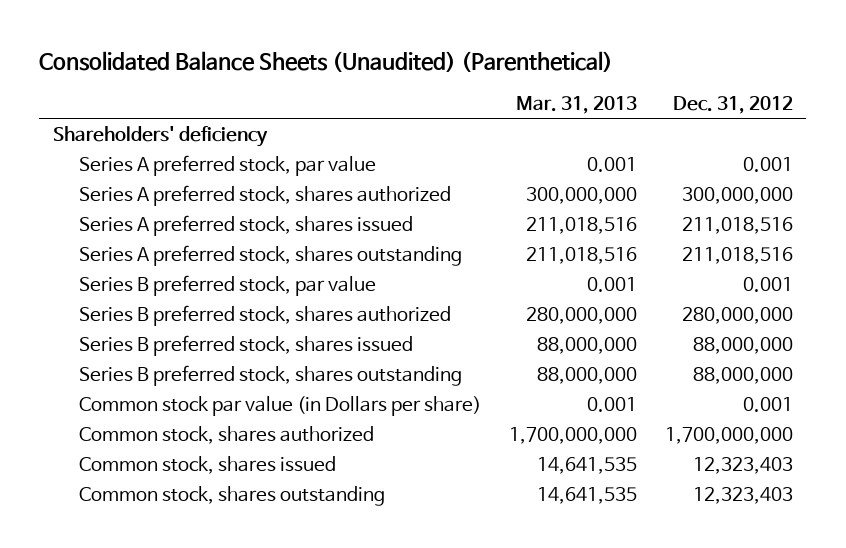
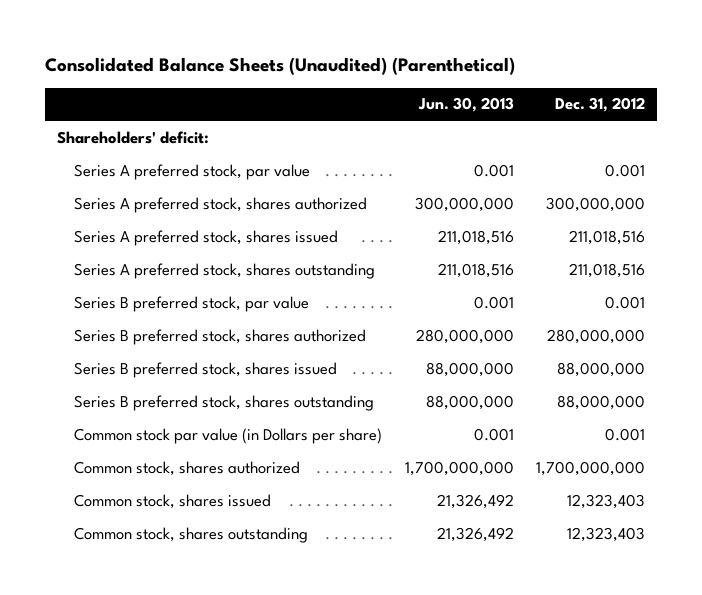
- | Mar. 31, 2013 | Dec. 31, 2012
+ | Jun. 30, 2013 | Dec. 31, 2012
- Shareholders' deficiency
+ Shareholders' deficit:

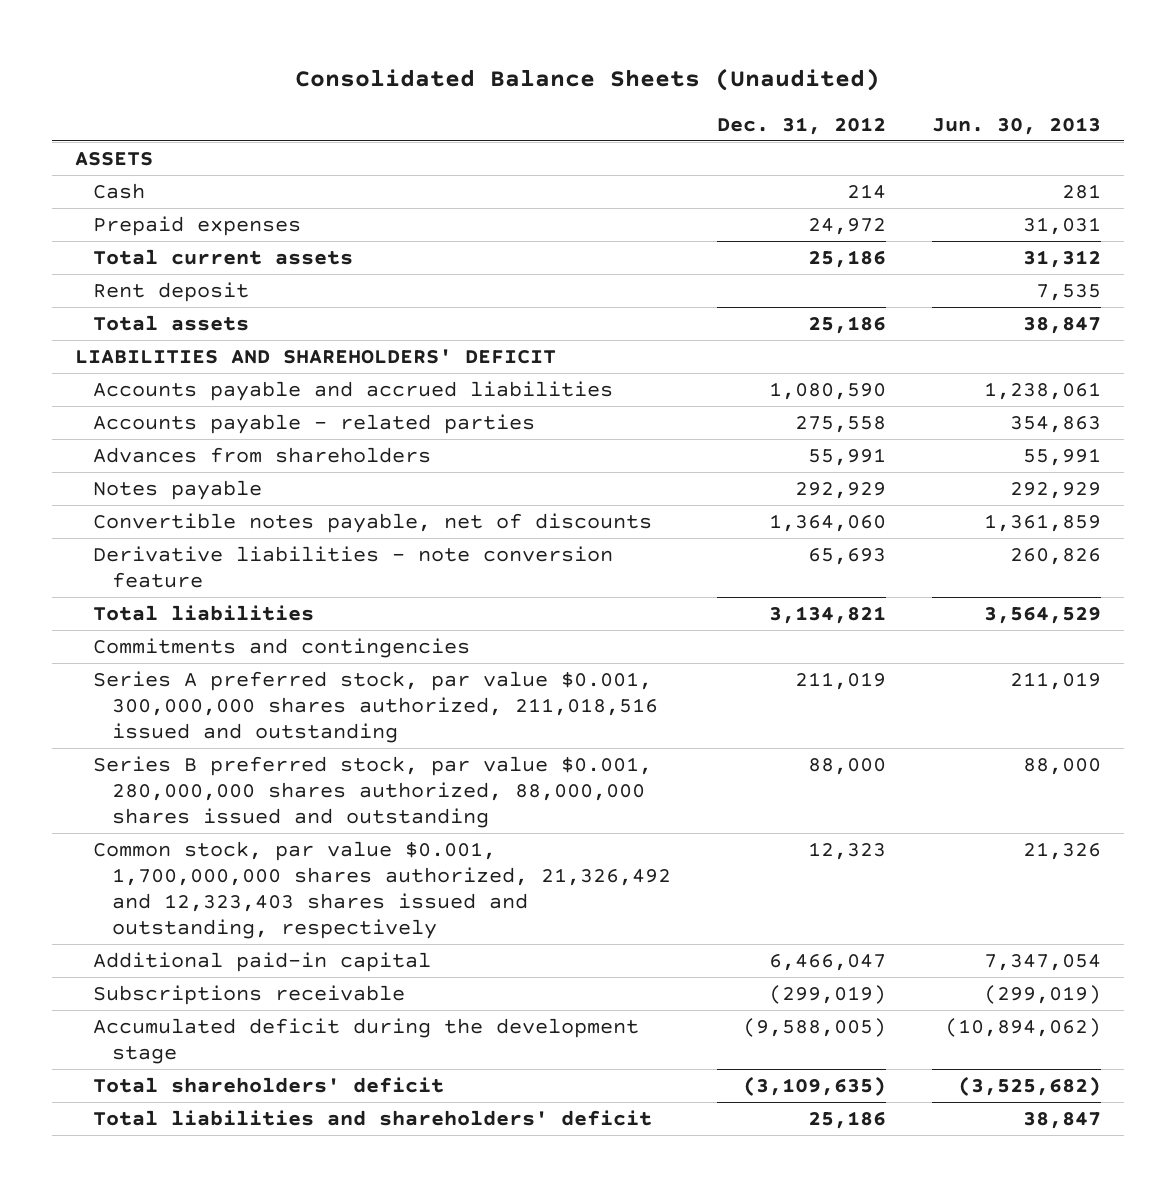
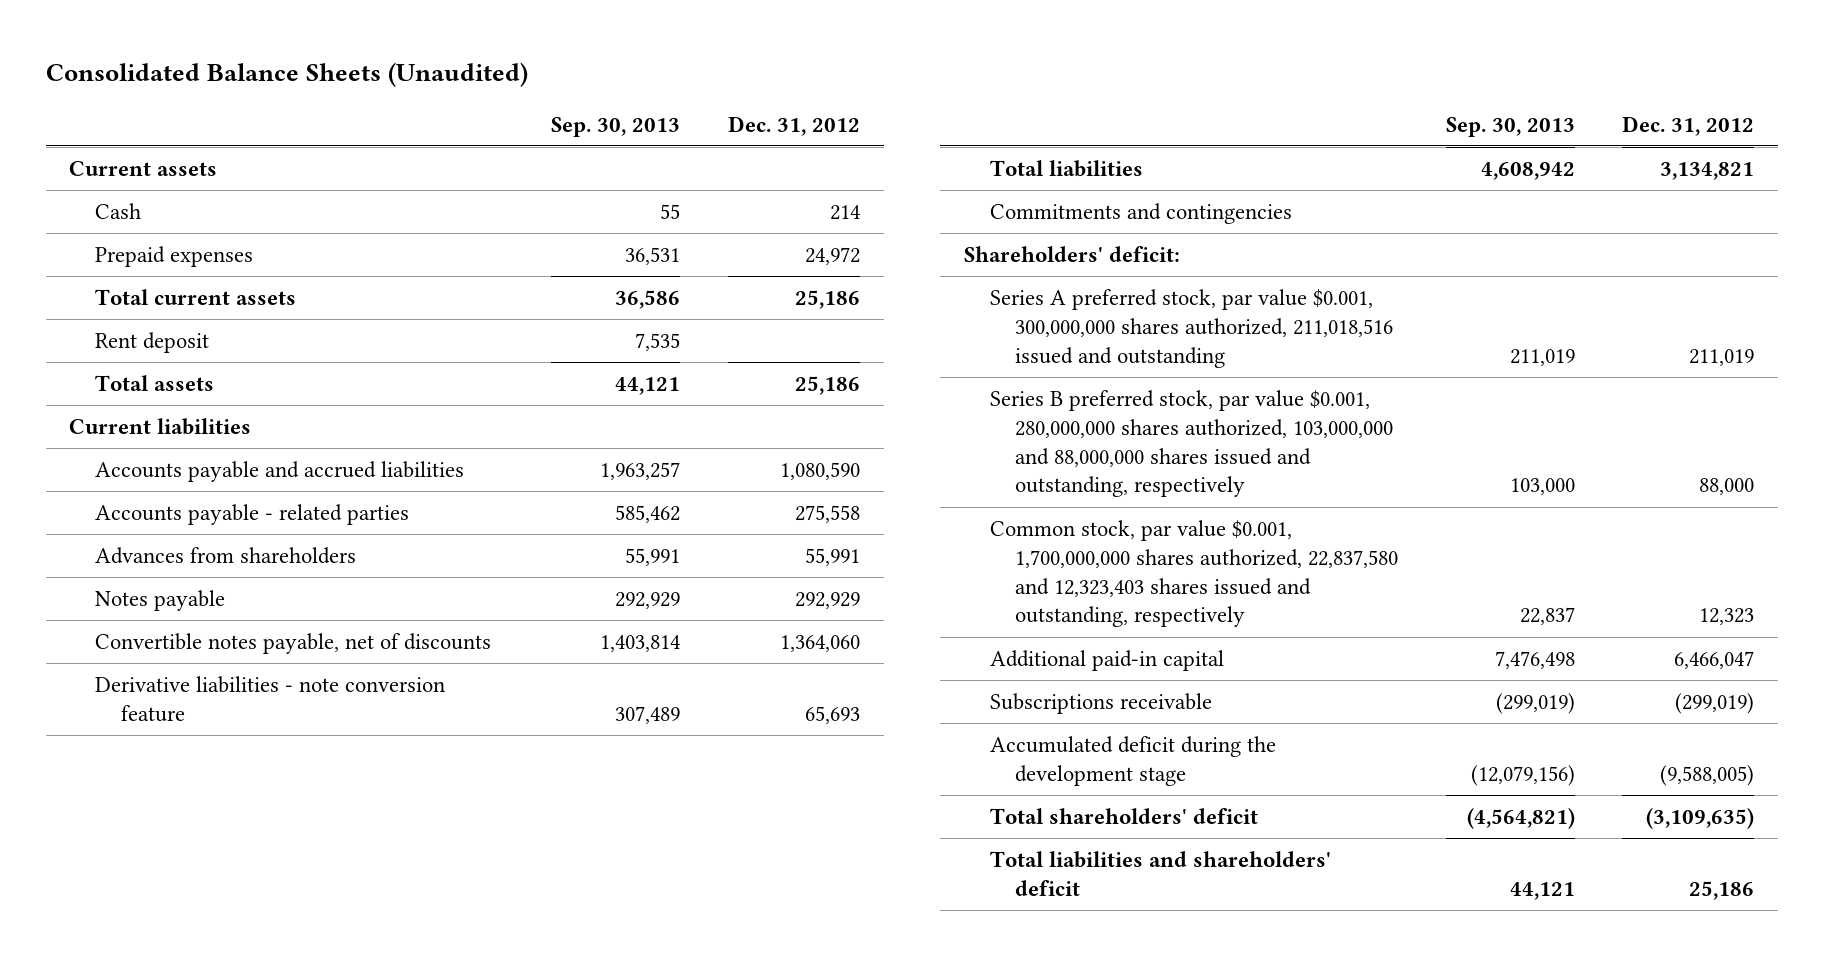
- | Dec. 31, 2012 | Jun. 30, 2013
+ | Sep. 30, 2013 | Dec. 31, 2012
- ASSETS
+ Current assets
- LIABILITIES AND SHAREHOLDERS' DEFICIT
+ Current liabilities
+ Shareholders' deficit:
- Series B preferred stock, par value $0.001, 280,000,000 shares authorized, 88,000,000 shares issued and outstanding | 88,000 | 88,000
- Common stock, par value $0.001, 1,700,000,000 shares authorized, 21,326,492 and 12,323,403 shares issued and outstanding, respectively | 12,323 | 21,326
+ Series B preferred stock, par value $0.001, 280,000,000 shares authorized, 103,000,000 and 88,000,000 shares issued and outstanding, respectively | 103,000 | 88,000
+ Common stock, par value $0.001, 1,700,000,000 shares authorized, 22,837,580 and 12,323,403 shares issued and outstanding, respectively | 22,837 | 12,323

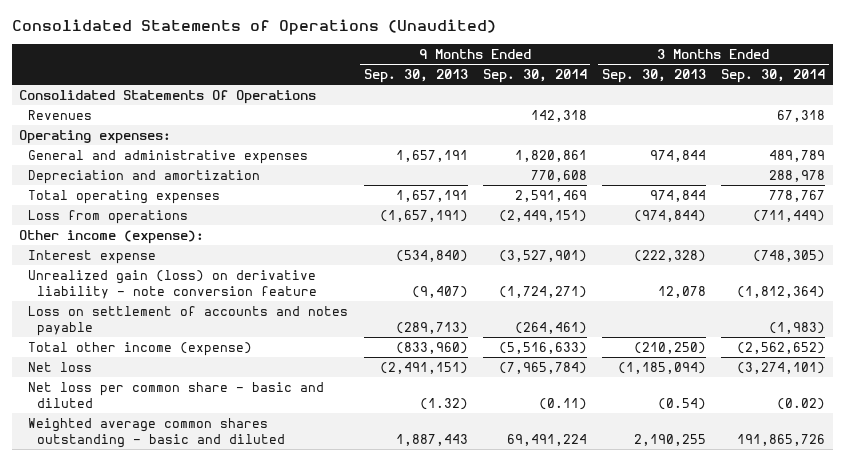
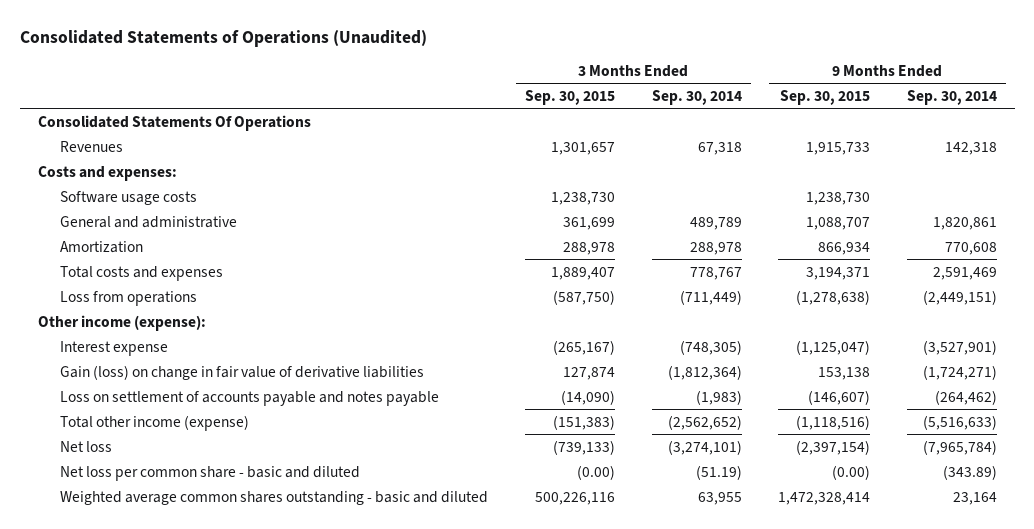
- | 9 Months Ended Sep. 30, 2013 | 9 Months Ended Sep. 30, 2014 | 3 Months Ended Sep. 30, 2013 | 3 Months Ended Sep. 30, 2014
+ | 3 Months Ended Sep. 30, 2015 | 3 Months Ended Sep. 30, 2014 | 9 Months Ended Sep. 30, 2015 | 9 Months Ended Sep. 30, 2014
- Operating expenses:
- General and administrative expenses | 1,657,191 | 1,820,861 | 974,844 | 489,789
- Depreciation and amortization | | 770,608 | | 288,978
- Total operating expenses | 1,657,191 | 2,591,469 | 974,844 | 778,767
+ Costs and expenses:
+ Software usage costs | 1,238,730 | | 1,238,730 |
+ General and administrative | 361,699 | 489,789 | 1,088,707 | 1,820,861
+ Amortization | 288,978 | 288,978 | 866,934 | 770,608
+ Total costs and expenses | 1,889,407 | 778,767 | 3,194,371 | 2,591,469
- Unrealized gain (loss) on derivative liability - note conversion feature | (9,407) | (1,724,271) | 12,078 | (1,812,364)
- Loss on settlement of accounts and notes payable | (289,713) | (264,461) | | (1,983)
+ Gain (loss) on change in fair value of derivative liabilities | 127,874 | (1,812,364) | 153,138 | (1,724,271)
+ Loss on settlement of accounts payable and notes payable | (14,090) | (1,983) | (146,607) | (264,462)
- Net loss per common share - basic and diluted | (1.32) | (0.11) | (0.54) | (0.02)
- Weighted average common shares outstanding - basic and diluted | 1,887,443 | 69,491,224 | 2,190,255 | 191,865,726
+ Net loss per common share - basic and diluted | (0.00) | (51.19) | (0.00) | (343.89)
+ Weighted average common shares outstanding - basic and diluted | 500,226,116 | 63,955 | 1,472,328,414 | 23,164

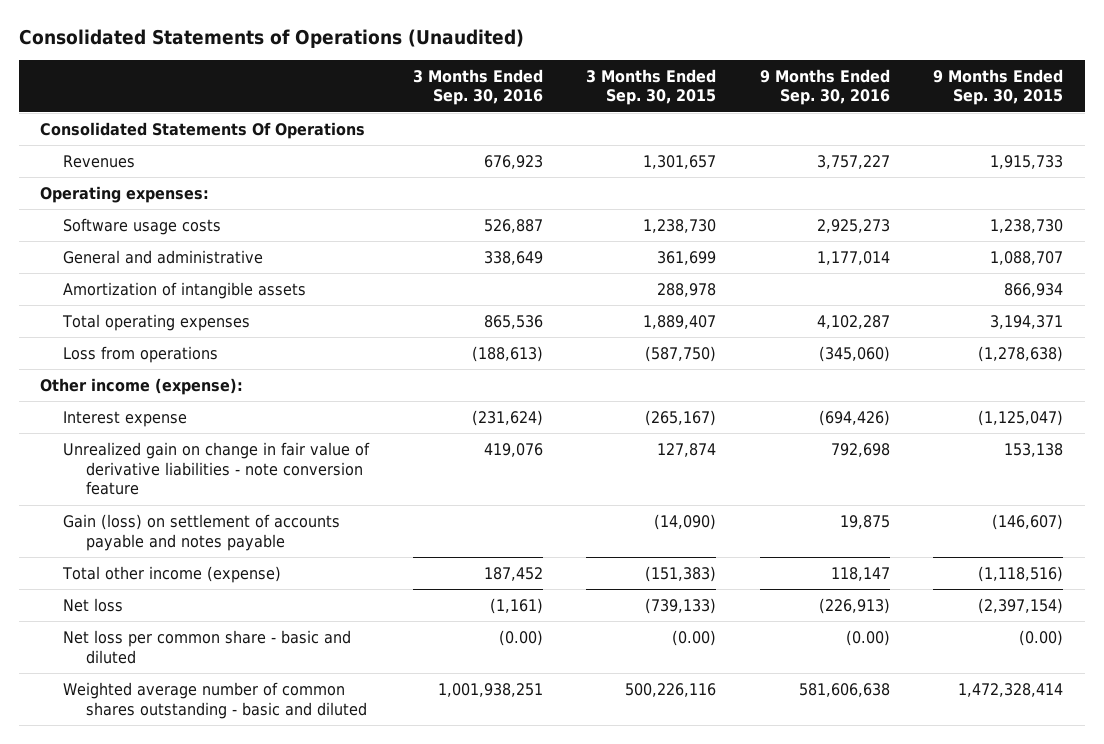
- | 3 Months Ended Sep. 30, 2015 | 3 Months Ended Sep. 30, 2014 | 9 Months Ended Sep. 30, 2015 | 9 Months Ended Sep. 30, 2014
+ | 3 Months Ended Sep. 30, 2016 | 3 Months Ended Sep. 30, 2015 | 9 Months Ended Sep. 30, 2016 | 9 Months Ended Sep. 30, 2015
- Costs and expenses:
+ Operating expenses:
- Amortization | 288,978 | 288,978 | 866,934 | 770,608
- Total costs and expenses | 1,889,407 | 778,767 | 3,194,371 | 2,591,469
+ Amortization of intangible assets | | 288,978 | | 866,934
+ Total operating expenses | 865,536 | 1,889,407 | 4,102,287 | 3,194,371
- Gain (loss) on change in fair value of derivative liabilities | 127,874 | (1,812,364) | 153,138 | (1,724,271)
- Loss on settlement of accounts payable and notes payable | (14,090) | (1,983) | (146,607) | (264,462)
+ Unrealized gain on change in fair value of derivative liabilities - note conversion feature | 419,076 | 127,874 | 792,698 | 153,138
+ Gain (loss) on settlement of accounts payable and notes payable | | (14,090) | 19,875 | (146,607)
- Weighted average common shares outstanding - basic and diluted | 500,226,116 | 63,955 | 1,472,328,414 | 23,164
+ Weighted average number of common shares outstanding - basic and diluted | 1,001,938,251 | 500,226,116 | 581,606,638 | 1,472,328,414

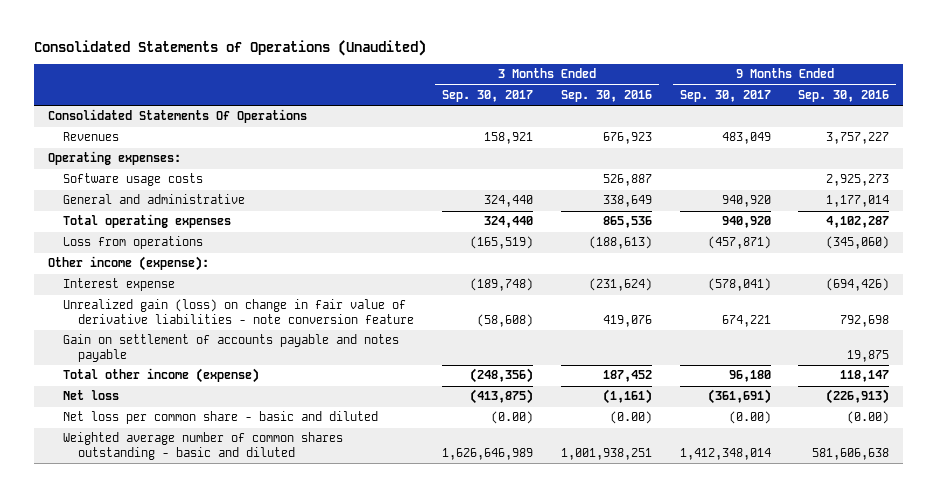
- | 3 Months Ended Sep. 30, 2016 | 3 Months Ended Sep. 30, 2015 | 9 Months Ended Sep. 30, 2016 | 9 Months Ended Sep. 30, 2015
+ | 3 Months Ended Sep. 30, 2017 | 3 Months Ended Sep. 30, 2016 | 9 Months Ended Sep. 30, 2017 | 9 Months Ended Sep. 30, 2016
- Amortization of intangible assets | | 288,978 | | 866,934
- Unrealized gain on change in fair value of derivative liabilities - note conversion feature | 419,076 | 127,874 | 792,698 | 153,138
- Gain (loss) on settlement of accounts payable and notes payable | | (14,090) | 19,875 | (146,607)
+ Unrealized gain (loss) on change in fair value of derivative liabilities - note conversion feature | (58,608) | 419,076 | 674,221 | 792,698
+ Gain on settlement of accounts payable and notes payable | | | | 19,875

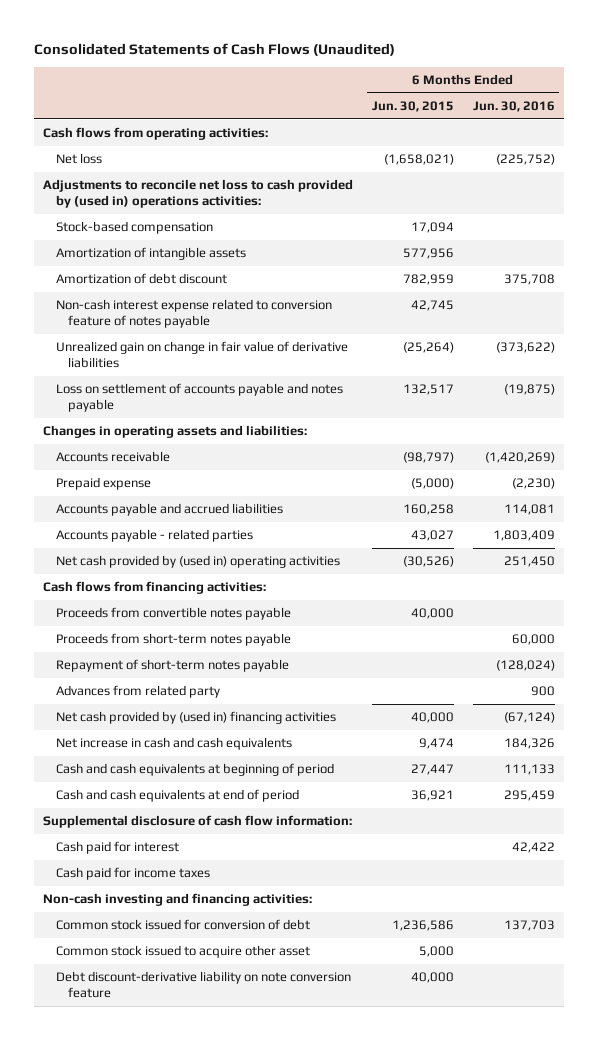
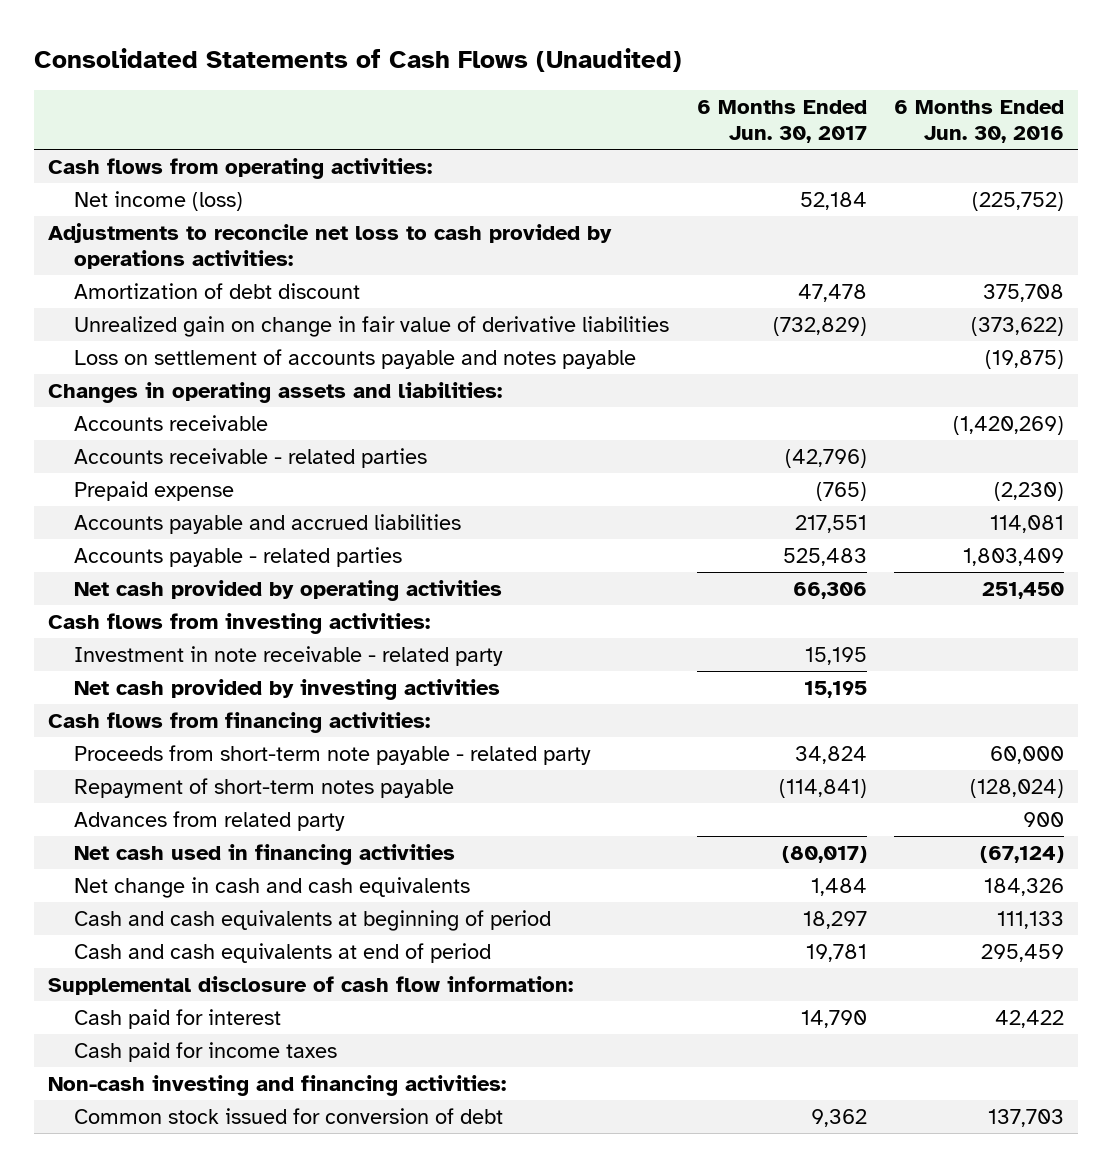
- | 6 Months Ended Jun. 30, 2015 | 6 Months Ended Jun. 30, 2016
+ | 6 Months Ended Jun. 30, 2017 | 6 Months Ended Jun. 30, 2016
- Net loss | (1,658,021) | (225,752)
- Adjustments to reconcile net loss to cash provided by (used in) operations activities:
- Stock-based compensation | 17,094 |
- Amortization of intangible assets | 577,956 |
+ Net income (loss) | 52,184 | (225,752)
+ Adjustments to reconcile net loss to cash provided by operations activities:
- Non-cash interest expense related to conversion feature of notes payable | 42,745 |
+ Accounts receivable - related parties | (42,796) |
- Net cash provided by (used in) operating activities | (30,526) | 251,450
+ Net cash provided by operating activities | 66,306 | 251,450
+ Cash flows from investing activities:
+ Investment in note receivable - related party | 15,195 |
+ Net cash provided by investing activities | 15,195 |
- Proceeds from convertible notes payable | 40,000 |
- Proceeds from short-term notes payable | | 60,000
+ Proceeds from short-term note payable - related party | 34,824 | 60,000
- Net cash provided by (used in) financing activities | 40,000 | (67,124)
- Net increase in cash and cash equivalents | 9,474 | 184,326
+ Net cash used in financing activities | (80,017) | (67,124)
+ Net change in cash and cash equivalents | 1,484 | 184,326
- Common stock issued to acquire other asset | 5,000 |
- Debt discount-derivative liability on note conversion feature | 40,000 |

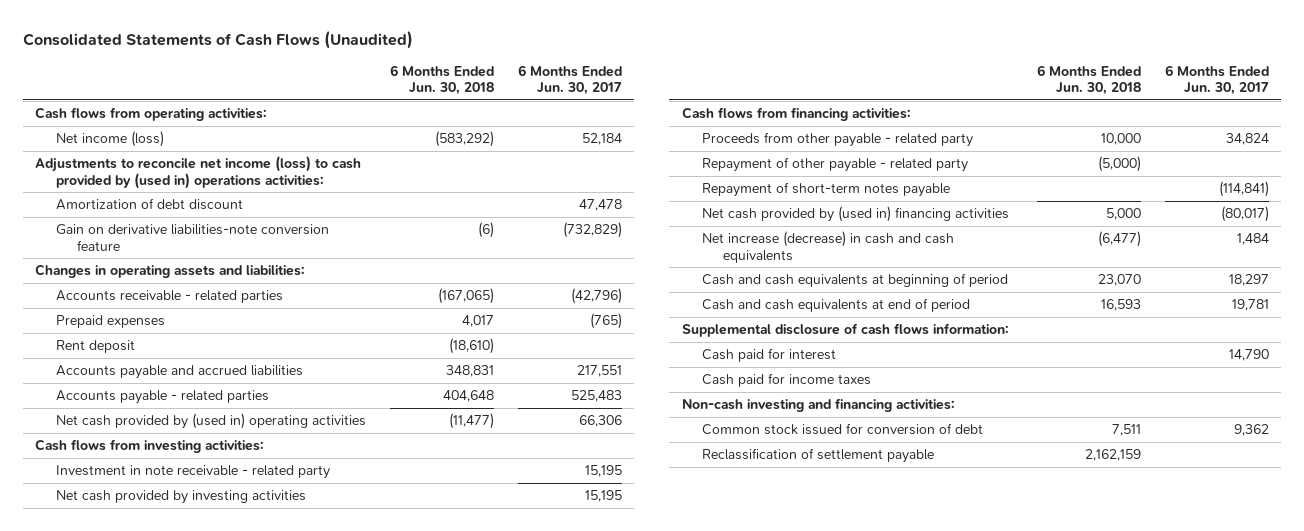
- | 6 Months Ended Jun. 30, 2017 | 6 Months Ended Jun. 30, 2016
+ | 6 Months Ended Jun. 30, 2018 | 6 Months Ended Jun. 30, 2017
- Adjustments to reconcile net loss to cash provided by operations activities:
+ Adjustments to reconcile net income (loss) to cash provided by (used in) operations activities:
- Unrealized gain on change in fair value of derivative liabilities | (732,829) | (373,622)
- Loss on settlement of accounts payable and notes payable | | (19,875)
+ Gain on derivative liabilities-note conversion feature | (6) | (732,829)
- Accounts receivable | | (1,420,269)
- Prepaid expense | (765) | (2,230)
+ Prepaid expenses | 4,017 | (765)
+ Rent deposit | (18,610) |
- Net cash provided by operating activities | 66,306 | 251,450
+ Net cash provided by (used in) operating activities | (11,477) | 66,306
- Proceeds from short-term note payable - related party | 34,824 | 60,000
+ Proceeds from other payable - related party | 10,000 | 34,824
+ Repayment of other payable - related party | (5,000) |
- Advances from related party | | 900
- Net cash used in financing activities | (80,017) | (67,124)
- Net change in cash and cash equivalents | 1,484 | 184,326
+ Net cash provided by (used in) financing activities | 5,000 | (80,017)
+ Net increase (decrease) in cash and cash equivalents | (6,477) | 1,484
- Supplemental disclosure of cash flow information:
+ Supplemental disclosure of cash flows information:
+ Reclassification of settlement payable | 2,162,159 |

